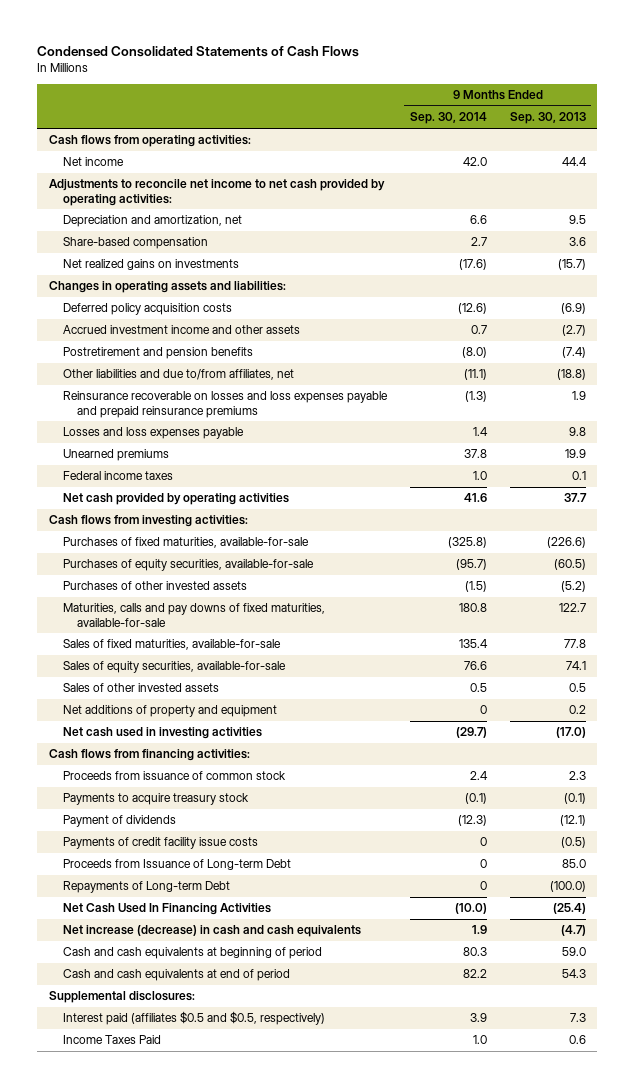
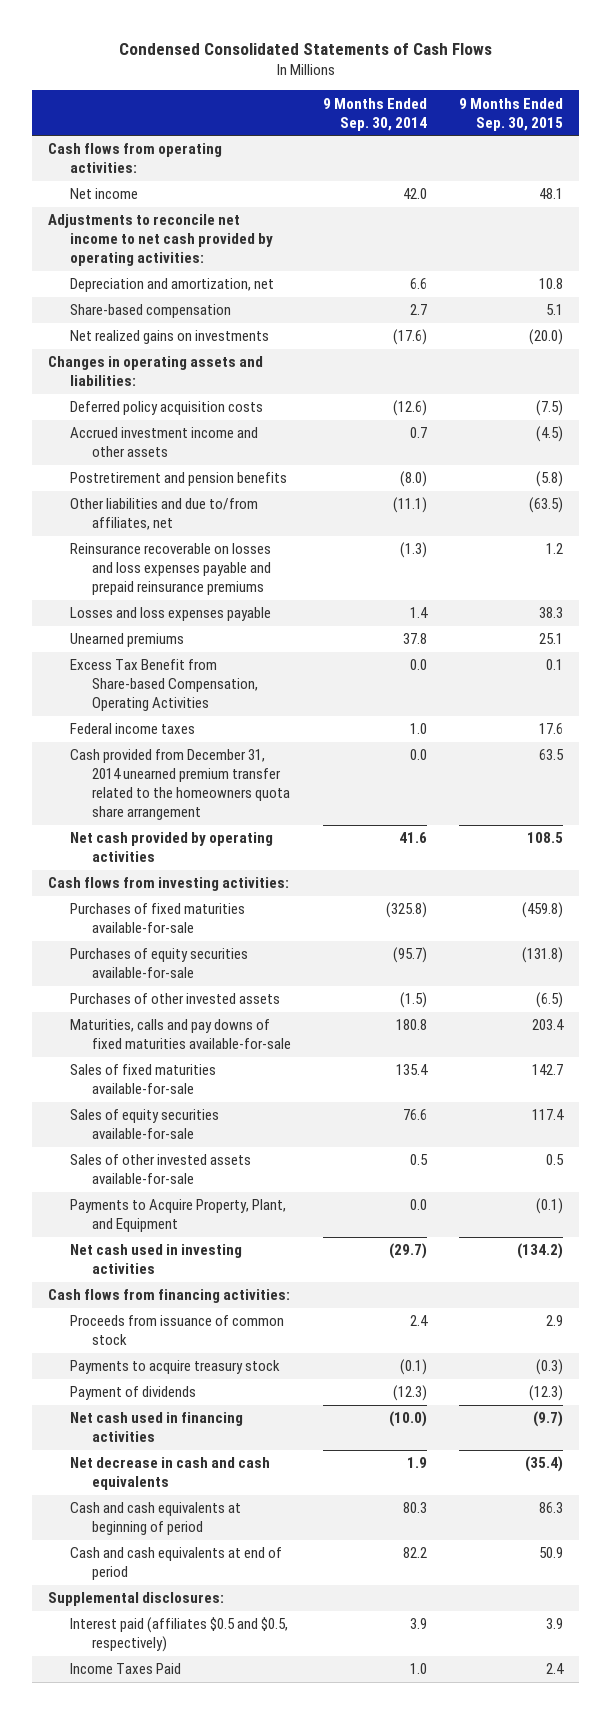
- | 9 Months Ended Sep. 30, 2014 | 9 Months Ended Sep. 30, 2013
+ | 9 Months Ended Sep. 30, 2014 | 9 Months Ended Sep. 30, 2015
+ Excess Tax Benefit from Share-based Compensation, Operating Activities | 0.0 | 0.1
+ Cash provided from December 31, 2014 unearned premium transfer related to the homeowners quota share arrangement | 0.0 | 63.5
- Purchases of fixed maturities, available-for-sale | (325.8) | (226.6)
- Purchases of equity securities, available-for-sale | (95.7) | (60.5)
+ Purchases of fixed maturities available-for-sale | (325.8) | (459.8)
+ Purchases of equity securities available-for-sale | (95.7) | (131.8)
- Maturities, calls and pay downs of fixed maturities, available-for-sale | 180.8 | 122.7
- Sales of fixed maturities, available-for-sale | 135.4 | 77.8
- Sales of equity securities, available-for-sale | 76.6 | 74.1
- Sales of other invested assets | 0.5 | 0.5
- Net additions of property and equipment | 0 | 0.2
+ Maturities, calls and pay downs of fixed maturities available-for-sale | 180.8 | 203.4
+ Sales of fixed maturities available-for-sale | 135.4 | 142.7
+ Sales of equity securities available-for-sale | 76.6 | 117.4
+ Sales of other invested assets available-for-sale | 0.5 | 0.5
+ Payments to Acquire Property, Plant, and Equipment | 0.0 | (0.1)
- Payments of credit facility issue costs | 0 | (0.5)
- Proceeds from Issuance of Long-term Debt | 0 | 85.0
- Repayments of Long-term Debt | 0 | (100.0)
- Net Cash Used In Financing Activities | (10.0) | (25.4)
- Net increase (decrease) in cash and cash equivalents | 1.9 | (4.7)
+ Net cash used in financing activities | (10.0) | (9.7)
+ Net decrease in cash and cash equivalents | 1.9 | (35.4)

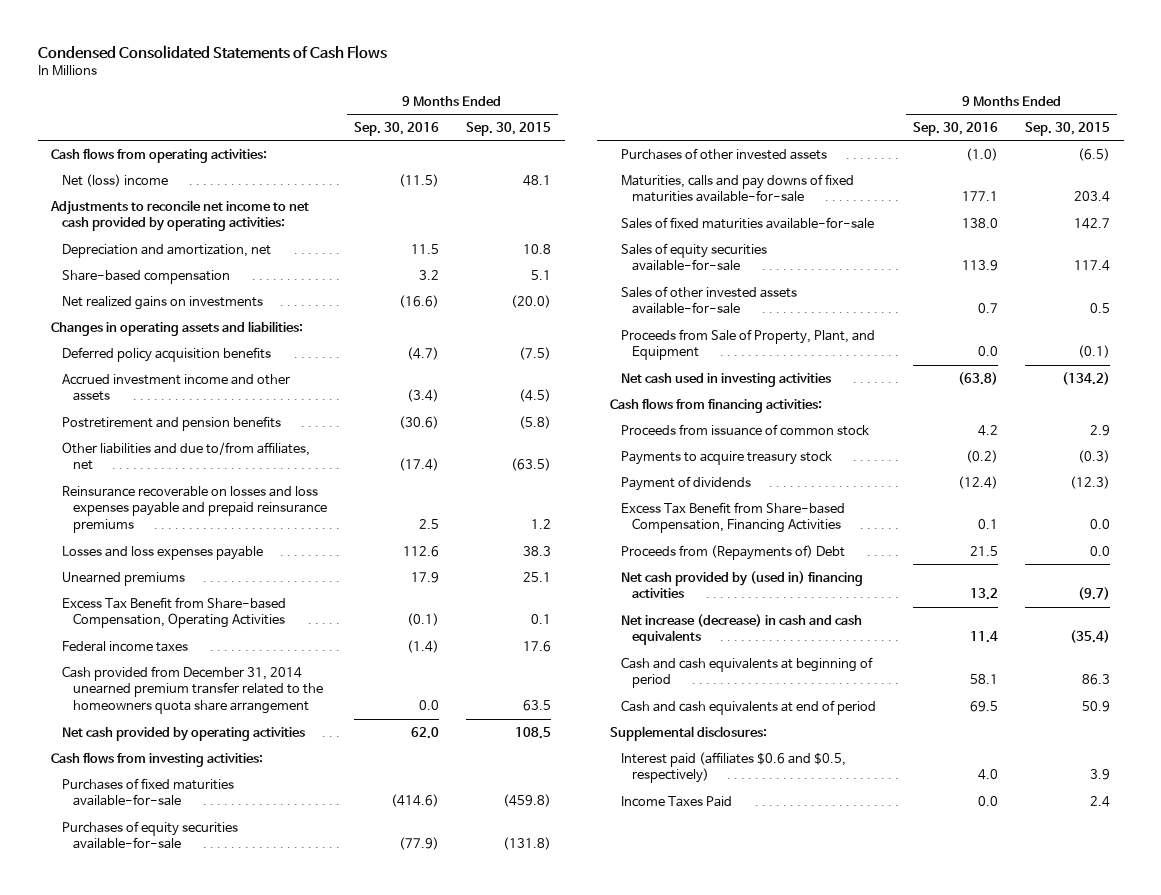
- | 9 Months Ended Sep. 30, 2014 | 9 Months Ended Sep. 30, 2015
+ | 9 Months Ended Sep. 30, 2016 | 9 Months Ended Sep. 30, 2015
- Net income | 42.0 | 48.1
+ Net (loss) income | (11.5) | 48.1
- Deferred policy acquisition costs | (12.6) | (7.5)
+ Deferred policy acquisition benefits | (4.7) | (7.5)
- Payments to Acquire Property, Plant, and Equipment | 0.0 | (0.1)
+ Proceeds from Sale of Property, Plant, and Equipment | 0.0 | (0.1)
- Net cash used in financing activities | (10.0) | (9.7)
- Net decrease in cash and cash equivalents | 1.9 | (35.4)
+ Excess Tax Benefit from Share-based Compensation, Financing Activities | 0.1 | 0.0
+ Proceeds from (Repayments of) Debt | 21.5 | 0.0
+ Net cash provided by (used in) financing activities | 13.2 | (9.7)
+ Net increase (decrease) in cash and cash equivalents | 11.4 | (35.4)
- Interest paid (affiliates $0.5 and $0.5, respectively) | 3.9 | 3.9
+ Interest paid (affiliates $0.6 and $0.5, respectively) | 4.0 | 3.9

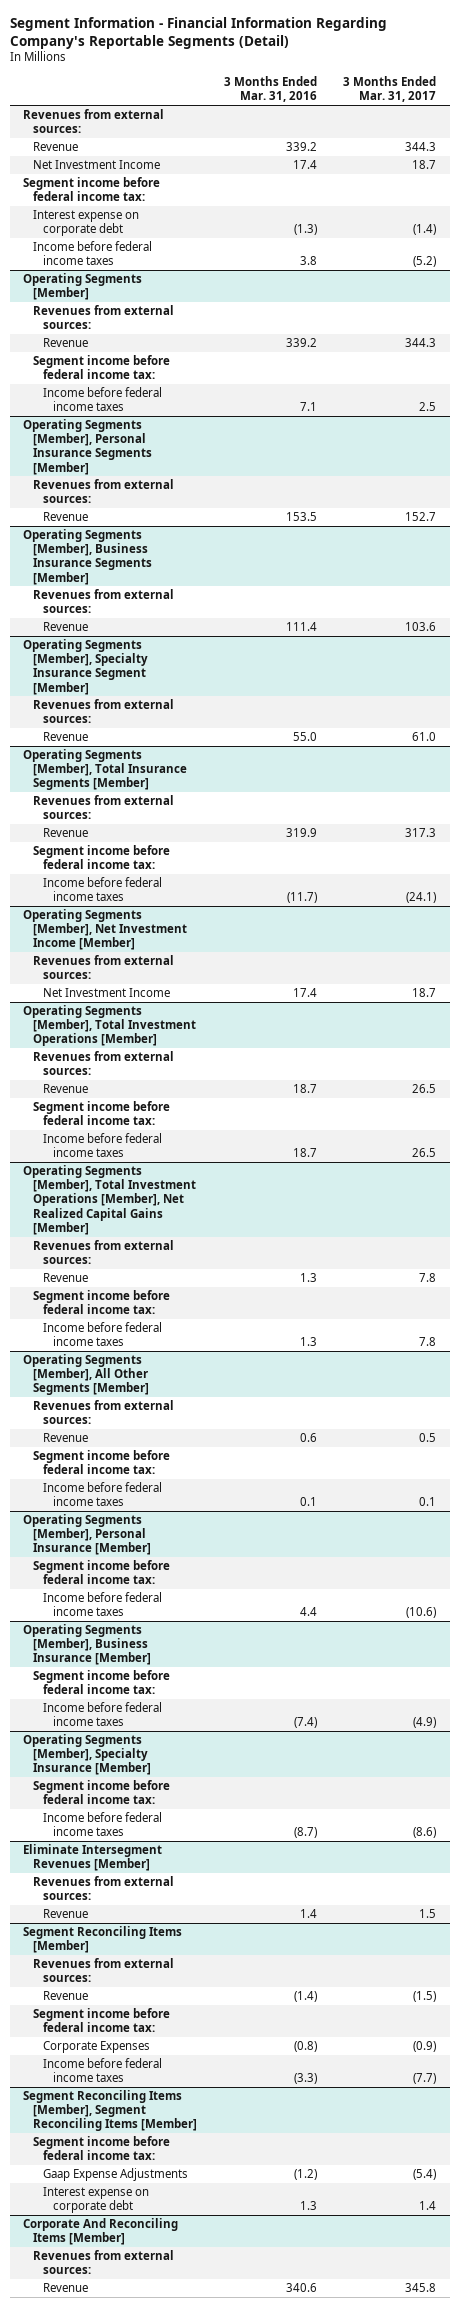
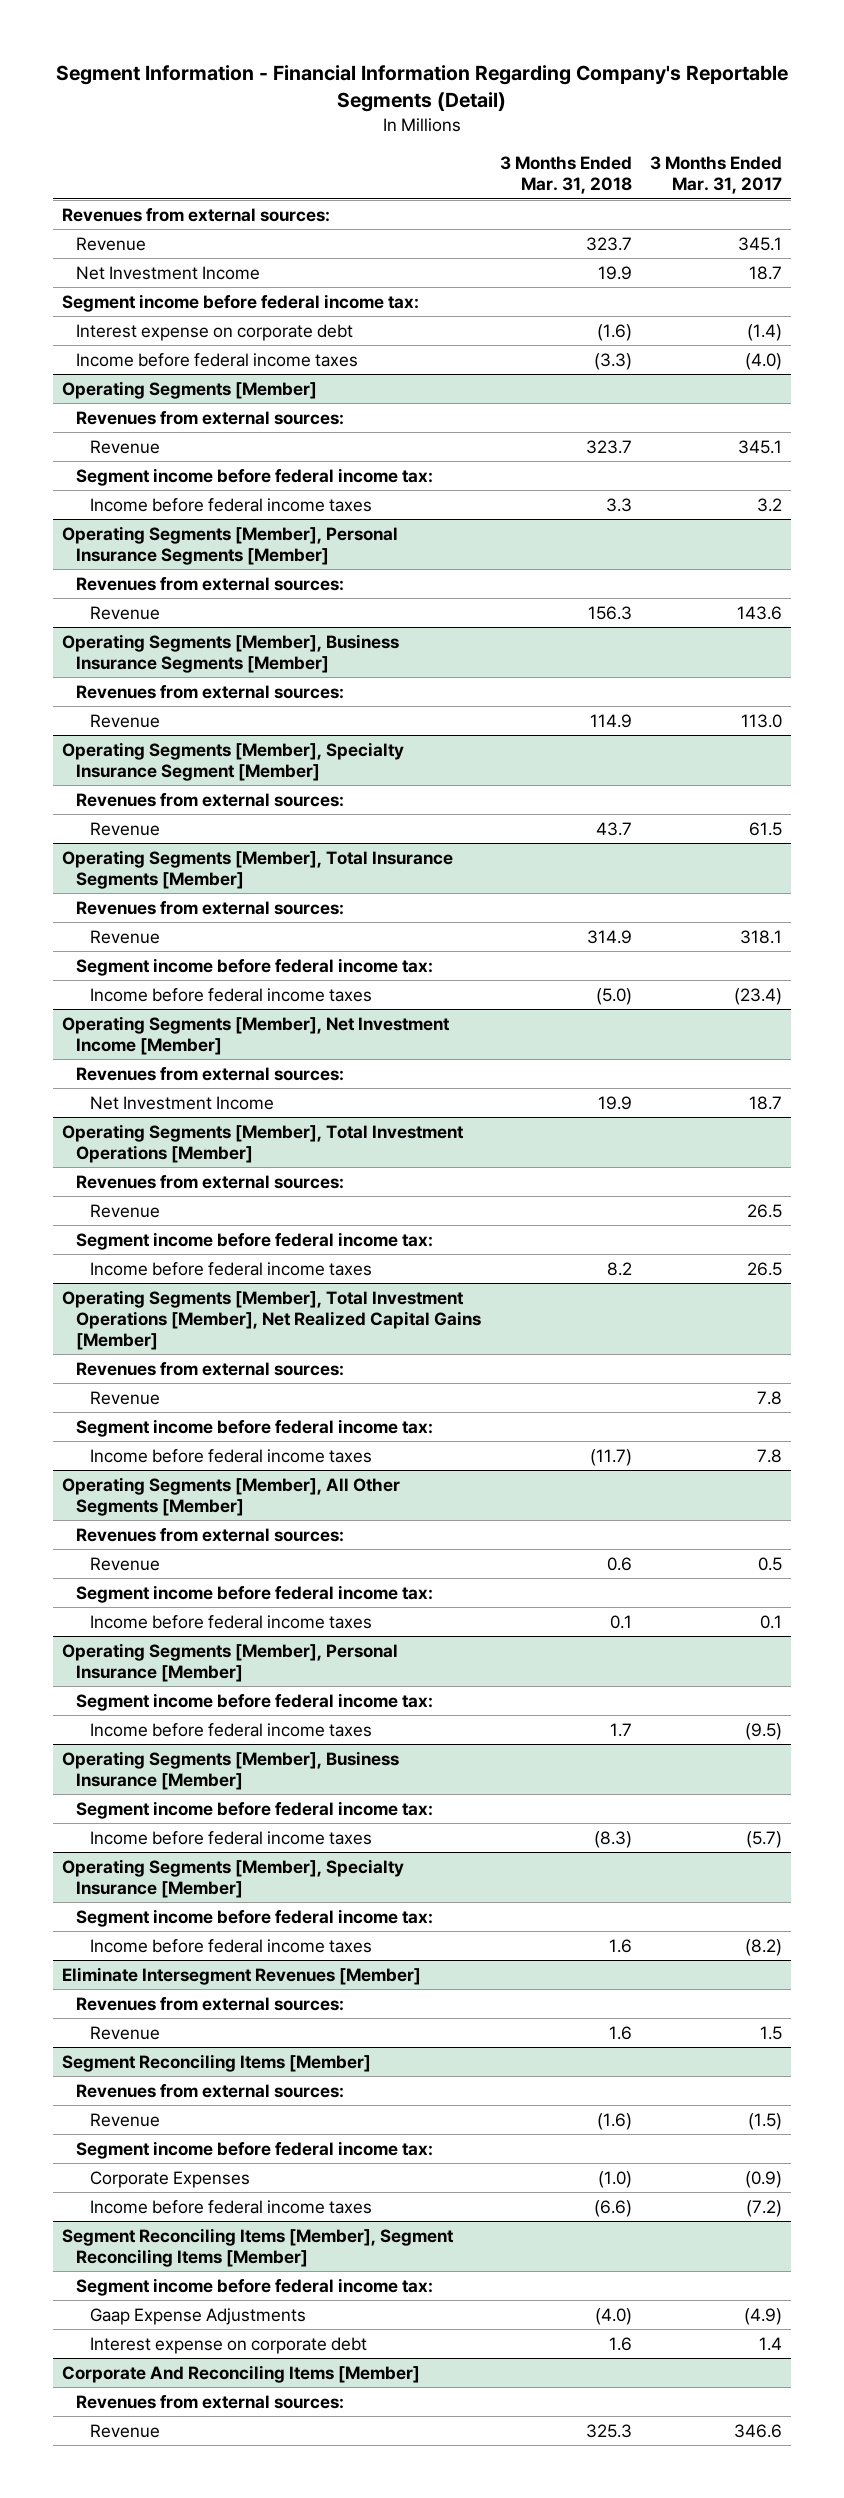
- | 3 Months Ended Mar. 31, 2016 | 3 Months Ended Mar. 31, 2017
+ | 3 Months Ended Mar. 31, 2018 | 3 Months Ended Mar. 31, 2017
- Revenue | 339.2 | 344.3
+ Revenue | 323.7 | 345.1
- Income before federal income taxes | 3.8 | (5.2)
+ Income before federal income taxes | (3.3) | (4.0)
@ Operating Segments [Member]
- Revenue | 339.2 | 344.3
+ Revenue | 323.7 | 345.1
- Income before federal income taxes | 7.1 | 2.5
+ Income before federal income taxes | 3.3 | 3.2
@ Operating Segments [Member], Personal Insurance Segments [Member]
- Revenue | 153.5 | 152.7
+ Revenue | 156.3 | 143.6
@ Operating Segments [Member], Business Insurance Segments [Member]
- Revenue | 111.4 | 103.6
+ Revenue | 114.9 | 113.0
@ Operating Segments [Member], Specialty Insurance Segment [Member]
- Revenue | 55.0 | 61.0
+ Revenue | 43.7 | 61.5
@ Operating Segments [Member], Total Insurance Segments [Member]
- Revenue | 319.9 | 317.3
+ Revenue | 314.9 | 318.1
- Income before federal income taxes | (11.7) | (24.1)
+ Income before federal income taxes | (5.0) | (23.4)
@ Operating Segments [Member], Personal Insurance [Member]
- Income before federal income taxes | 4.4 | (10.6)
+ Income before federal income taxes | 1.7 | (9.5)
@ Operating Segments [Member], Business Insurance [Member]
- Income before federal income taxes | (7.4) | (4.9)
+ Income before federal income taxes | (8.3) | (5.7)
@ Operating Segments [Member], Specialty Insurance [Member]
- Income before federal income taxes | (8.7) | (8.6)
+ Income before federal income taxes | 1.6 | (8.2)
@ Segment Reconciling Items [Member]
- Income before federal income taxes | (3.3) | (7.7)
+ Income before federal income taxes | (6.6) | (7.2)
@ Segment Reconciling Items [Member], Segment Reconciling Items [Member]
- Gaap Expense Adjustments | (1.2) | (5.4)
+ Gaap Expense Adjustments | (4.0) | (4.9)
@ Corporate And Reconciling Items [Member]
- Revenue | 340.6 | 345.8
+ Revenue | 325.3 | 346.6

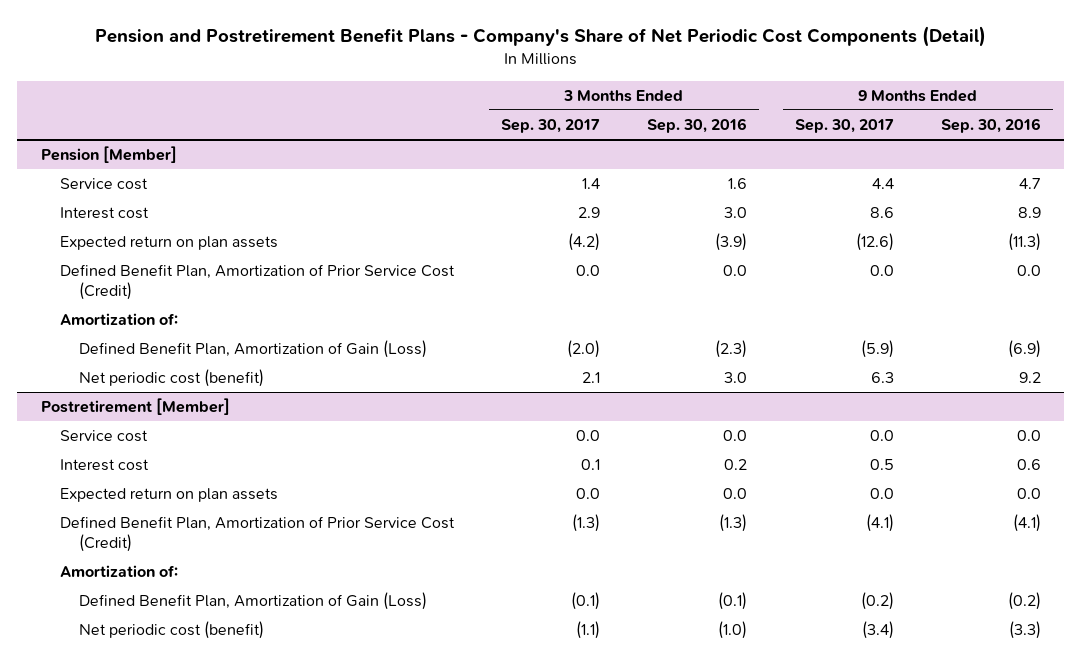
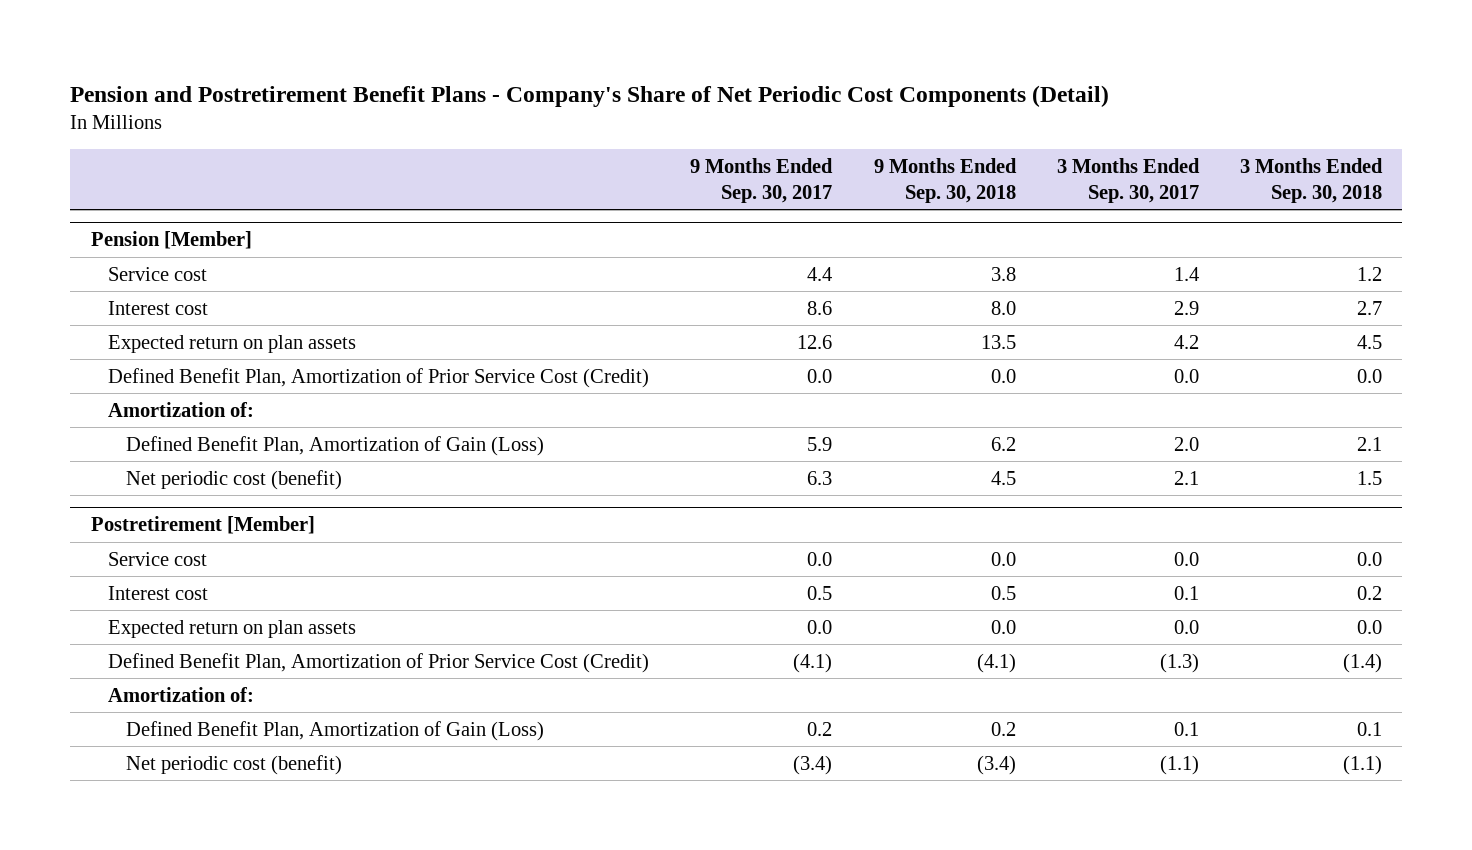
- | 3 Months Ended Sep. 30, 2017 | 3 Months Ended Sep. 30, 2016 | 9 Months Ended Sep. 30, 2017 | 9 Months Ended Sep. 30, 2016
+ | 9 Months Ended Sep. 30, 2017 | 9 Months Ended Sep. 30, 2018 | 3 Months Ended Sep. 30, 2017 | 3 Months Ended Sep. 30, 2018
@ Pension [Member]
- Expected return on plan assets | (4.2) | (3.9) | (12.6) | (11.3)
+ Expected return on plan assets | 12.6 | 13.5 | 4.2 | 4.5
- Defined Benefit Plan, Amortization of Gain (Loss) | (2.0) | (2.3) | (5.9) | (6.9)
+ Defined Benefit Plan, Amortization of Gain (Loss) | 5.9 | 6.2 | 2.0 | 2.1
@ Postretirement [Member]
- Defined Benefit Plan, Amortization of Gain (Loss) | (0.1) | (0.1) | (0.2) | (0.2)
+ Defined Benefit Plan, Amortization of Gain (Loss) | 0.2 | 0.2 | 0.1 | 0.1

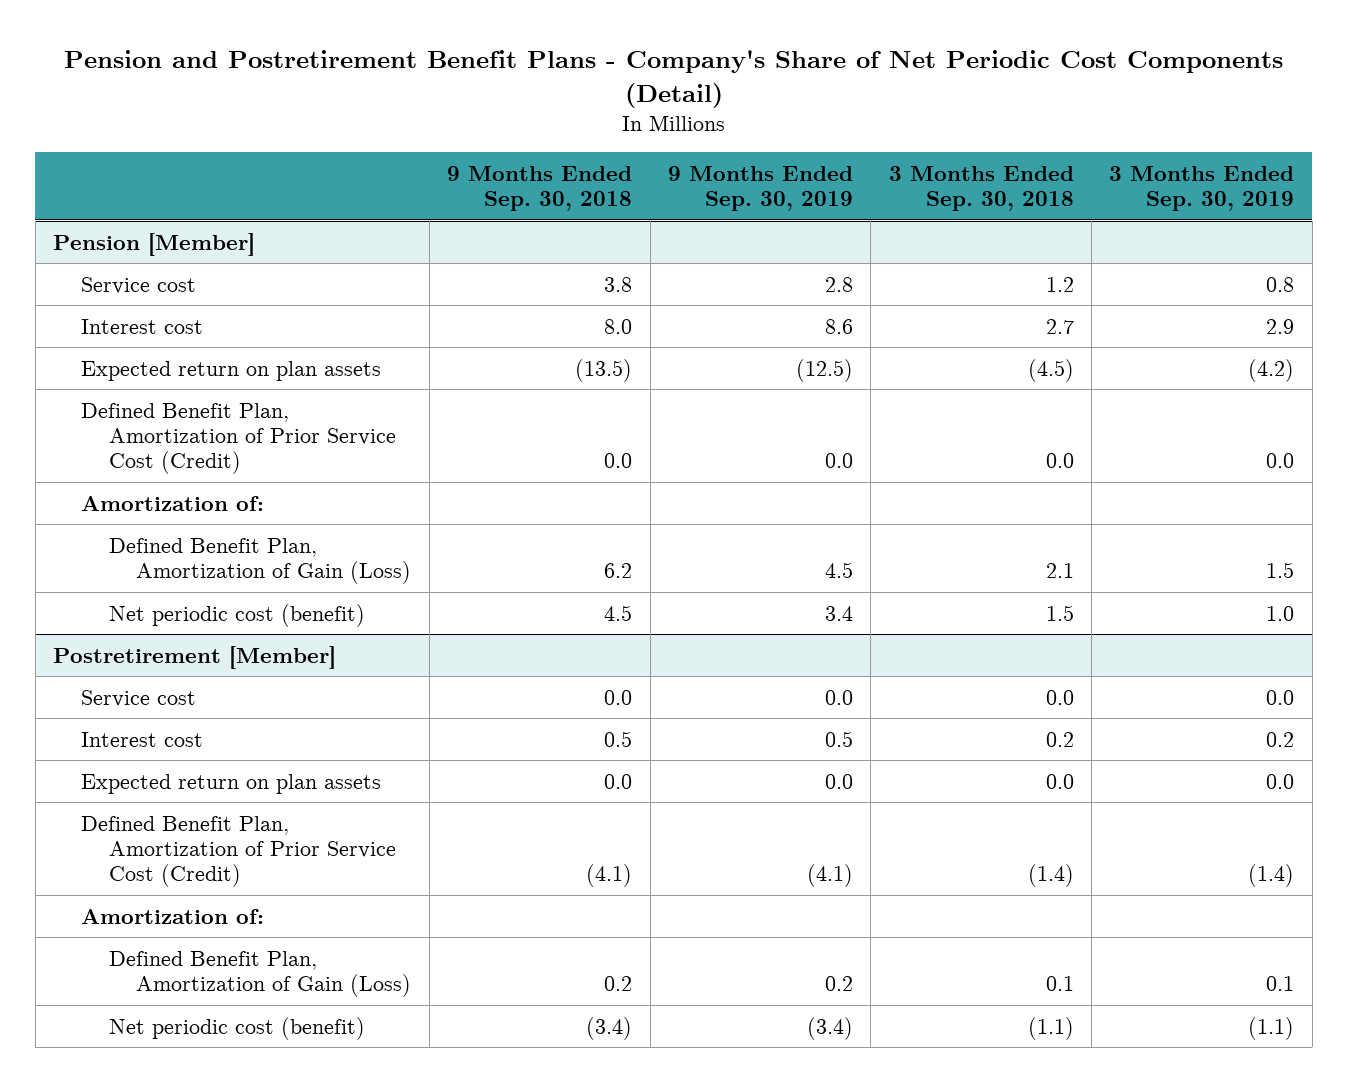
- | 9 Months Ended Sep. 30, 2017 | 9 Months Ended Sep. 30, 2018 | 3 Months Ended Sep. 30, 2017 | 3 Months Ended Sep. 30, 2018
+ | 9 Months Ended Sep. 30, 2018 | 9 Months Ended Sep. 30, 2019 | 3 Months Ended Sep. 30, 2018 | 3 Months Ended Sep. 30, 2019
@ Pension [Member]
- Expected return on plan assets | 12.6 | 13.5 | 4.2 | 4.5
+ Expected return on plan assets | (13.5) | (12.5) | (4.5) | (4.2)

